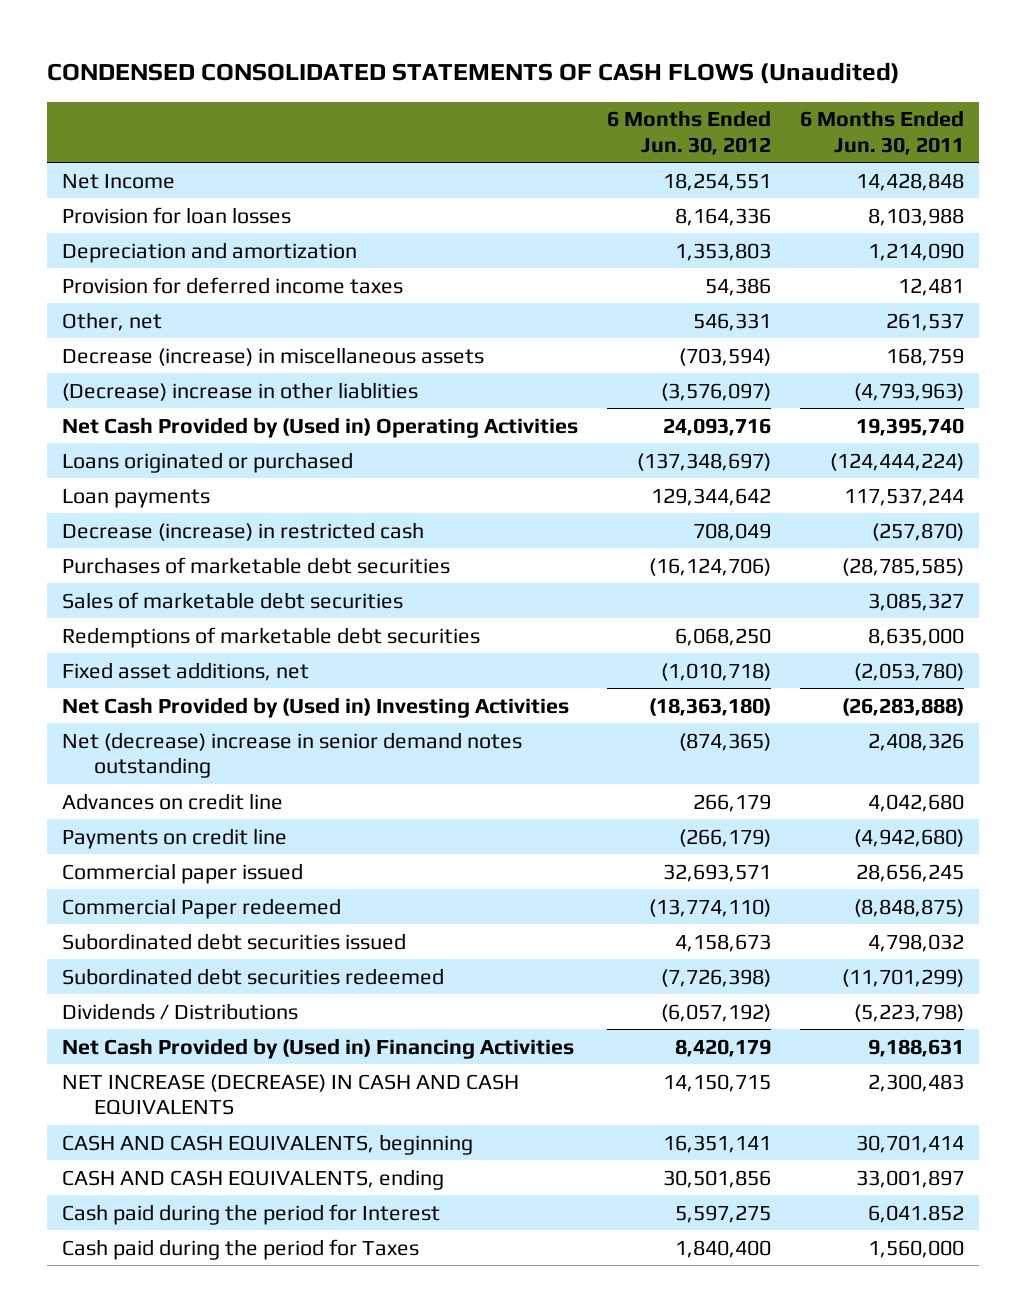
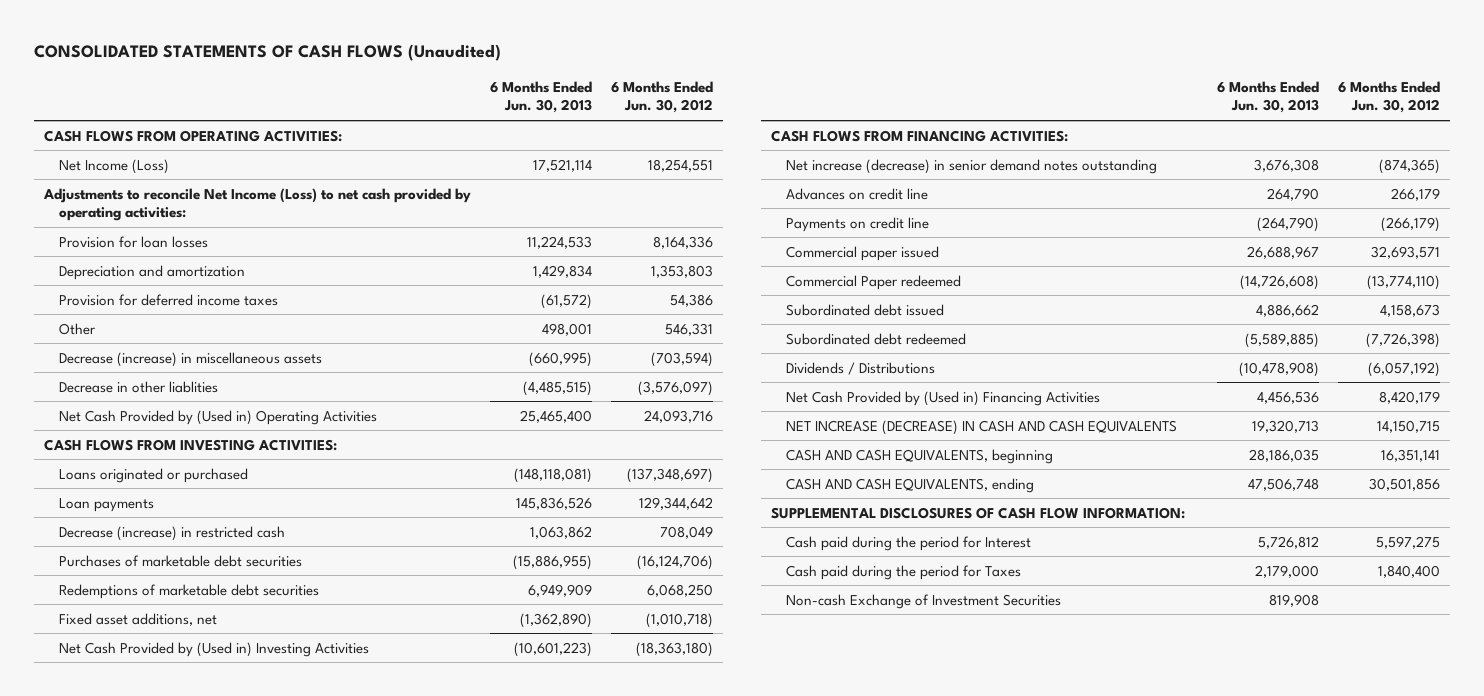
- CONDENSED CONSOLIDATED STATEMENTS OF CASH FLOWS (Unaudited)
+ CONSOLIDATED STATEMENTS OF CASH FLOWS (Unaudited)
- | 6 Months Ended Jun. 30, 2012 | 6 Months Ended Jun. 30, 2011
+ | 6 Months Ended Jun. 30, 2013 | 6 Months Ended Jun. 30, 2012
- Net Income | 18,254,551 | 14,428,848
+ CASH FLOWS FROM OPERATING ACTIVITIES:
+ Net Income (Loss) | 17,521,114 | 18,254,551
+ Adjustments to reconcile Net Income (Loss) to net cash provided by operating activities:
- Other, net | 546,331 | 261,537
+ Other | 498,001 | 546,331
- (Decrease) increase in other liablities | (3,576,097) | (4,793,963)
+ Decrease in other liablities | (4,485,515) | (3,576,097)
+ CASH FLOWS FROM INVESTING ACTIVITIES:
- Sales of marketable debt securities | | 3,085,327
- Net (decrease) increase in senior demand notes outstanding | (874,365) | 2,408,326
+ CASH FLOWS FROM FINANCING ACTIVITIES:
+ Net increase (decrease) in senior demand notes outstanding | 3,676,308 | (874,365)
- Subordinated debt securities issued | 4,158,673 | 4,798,032
- Subordinated debt securities redeemed | (7,726,398) | (11,701,299)
+ Subordinated debt issued | 4,886,662 | 4,158,673
+ Subordinated debt redeemed | (5,589,885) | (7,726,398)
+ SUPPLEMENTAL DISCLOSURES OF CASH FLOW INFORMATION:
+ Non-cash Exchange of Investment Securities | 819,908 |

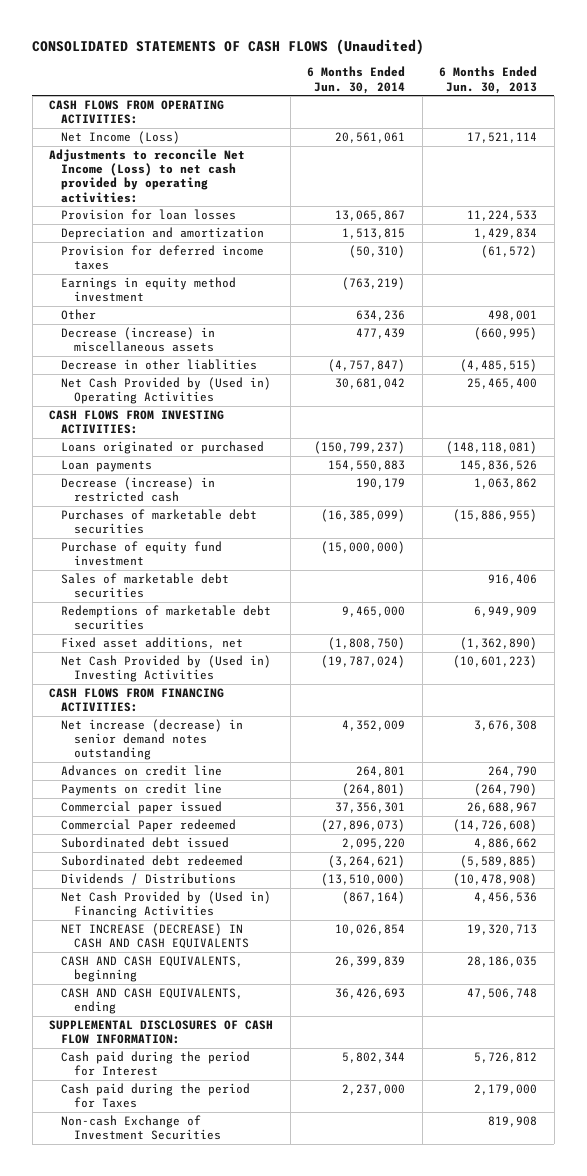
- | 6 Months Ended Jun. 30, 2013 | 6 Months Ended Jun. 30, 2012
+ | 6 Months Ended Jun. 30, 2014 | 6 Months Ended Jun. 30, 2013
+ Earnings in equity method investment | (763,219) |
+ Purchase of equity fund investment | (15,000,000) |
+ Sales of marketable debt securities | | 916,406

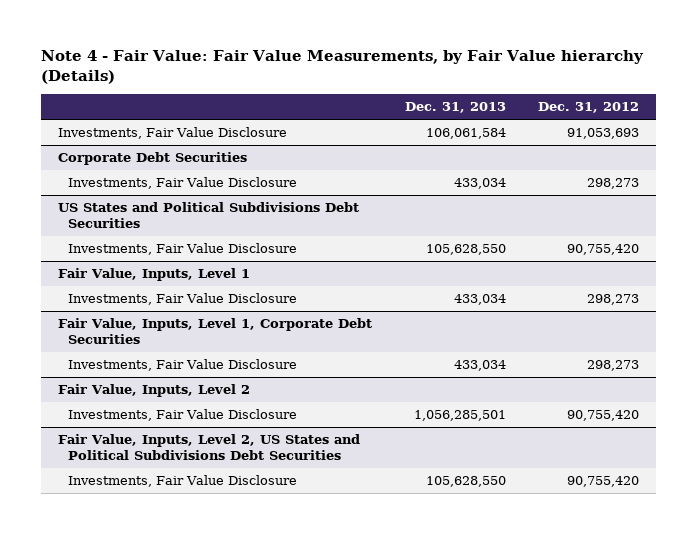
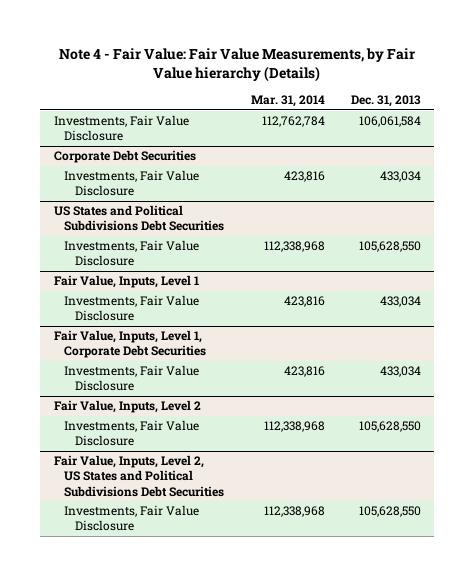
- | Dec. 31, 2013 | Dec. 31, 2012
+ | Mar. 31, 2014 | Dec. 31, 2013
@ Fair Value, Inputs, Level 2
- Investments, Fair Value Disclosure | 1,056,285,501 | 90,755,420
+ Investments, Fair Value Disclosure | 112,338,968 | 105,628,550

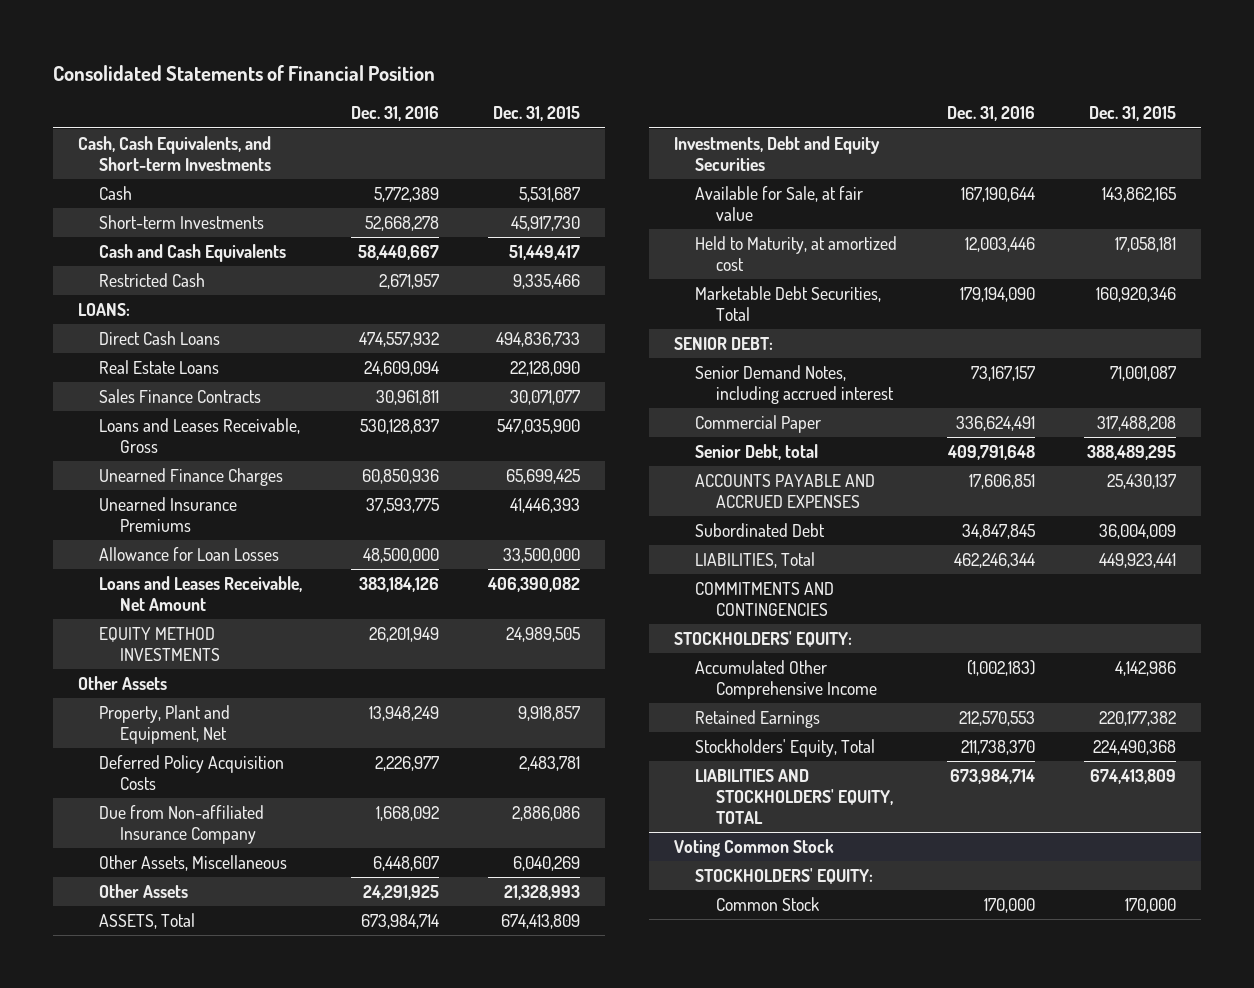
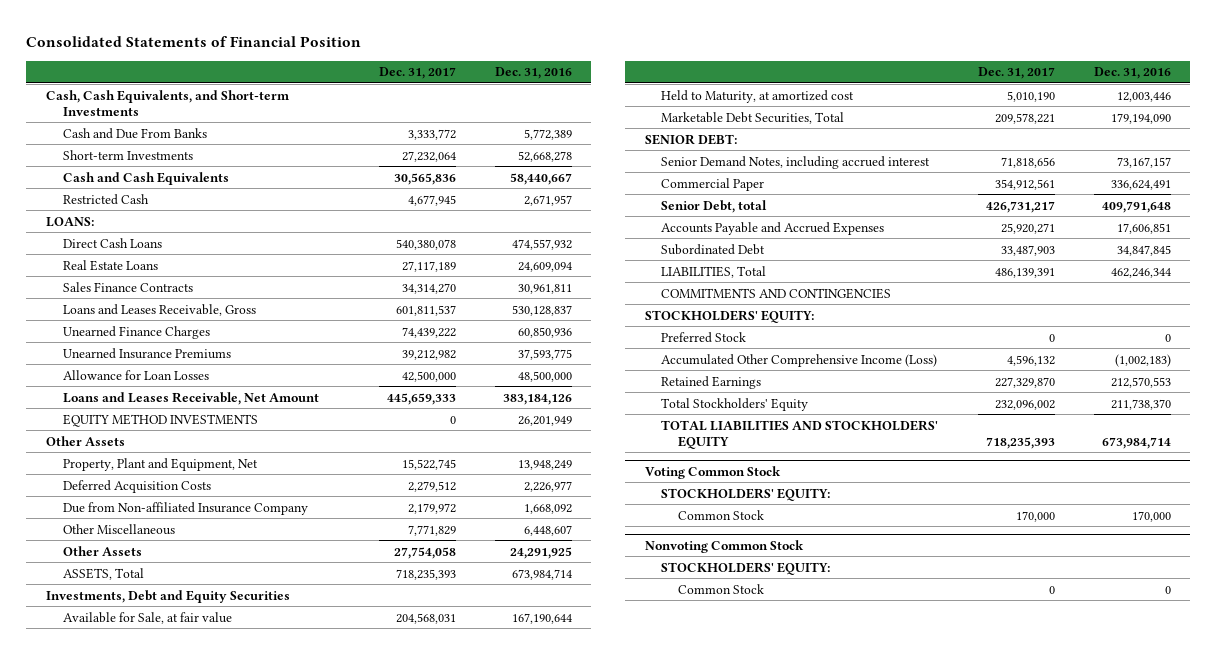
- | Dec. 31, 2016 | Dec. 31, 2015
+ | Dec. 31, 2017 | Dec. 31, 2016
- Cash | 5,772,389 | 5,531,687
+ Cash and Due From Banks | 3,333,772 | 5,772,389
- Deferred Policy Acquisition Costs | 2,226,977 | 2,483,781
+ Deferred Acquisition Costs | 2,279,512 | 2,226,977
- Other Assets, Miscellaneous | 6,448,607 | 6,040,269
+ Other Miscellaneous | 7,771,829 | 6,448,607
- ACCOUNTS PAYABLE AND ACCRUED EXPENSES | 17,606,851 | 25,430,137
+ Accounts Payable and Accrued Expenses | 25,920,271 | 17,606,851
- Accumulated Other Comprehensive Income | (1,002,183) | 4,142,986
+ Preferred Stock | 0 | 0
+ Accumulated Other Comprehensive Income (Loss) | 4,596,132 | (1,002,183)
- Stockholders' Equity, Total | 211,738,370 | 224,490,368
- LIABILITIES AND STOCKHOLDERS' EQUITY, TOTAL | 673,984,714 | 674,413,809
+ Total Stockholders' Equity | 232,096,002 | 211,738,370
+ TOTAL LIABILITIES AND STOCKHOLDERS' EQUITY | 718,235,393 | 673,984,714
+ Nonvoting Common Stock
+ STOCKHOLDERS' EQUITY:
+ Common Stock | 0 | 0

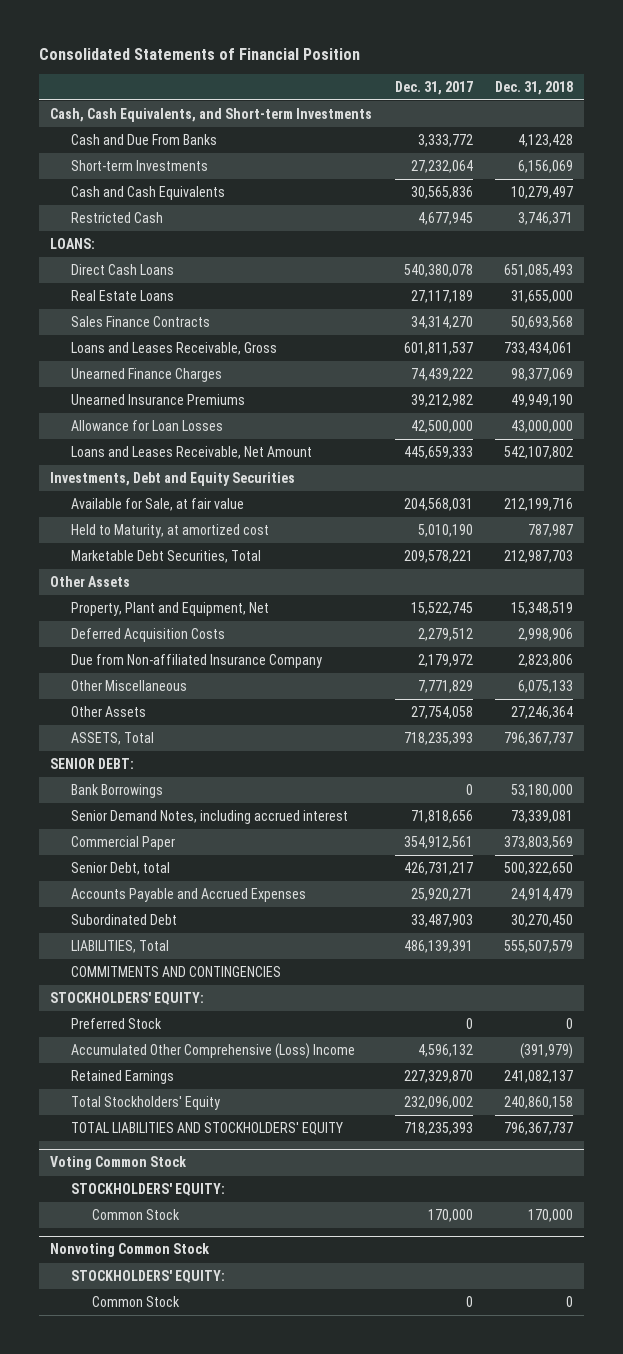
- | Dec. 31, 2017 | Dec. 31, 2016
+ | Dec. 31, 2017 | Dec. 31, 2018
- EQUITY METHOD INVESTMENTS | 0 | 26,201,949
moved up: Investments, Debt and Equity Securities
moved up: Available for Sale, at fair value | 204,568,031 | 212,199,716
moved up: Held to Maturity, at amortized cost | 5,010,190 | 787,987
moved up: Marketable Debt Securities, Total | 209,578,221 | 212,987,703
+ Bank Borrowings | 0 | 53,180,000
- Accumulated Other Comprehensive Income (Loss) | 4,596,132 | (1,002,183)
+ Accumulated Other Comprehensive (Loss) Income | 4,596,132 | (391,979)

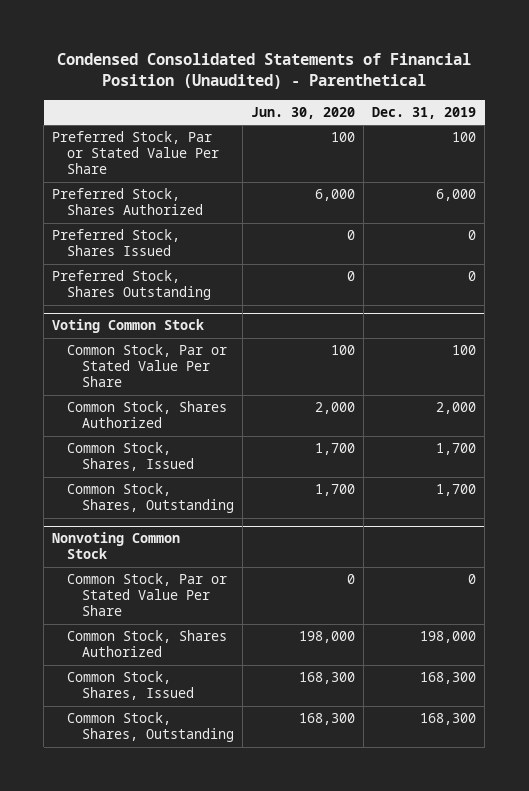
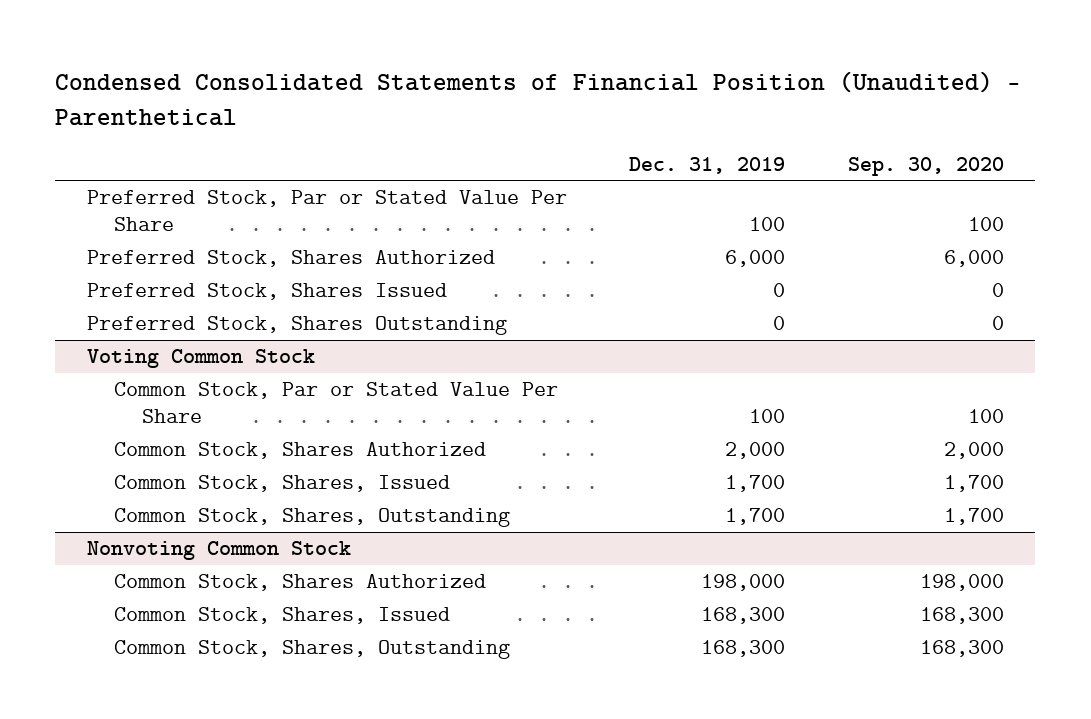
- | Jun. 30, 2020 | Dec. 31, 2019
+ | Dec. 31, 2019 | Sep. 30, 2020
@ Nonvoting Common Stock
- Common Stock, Par or Stated Value Per Share | 0 | 0

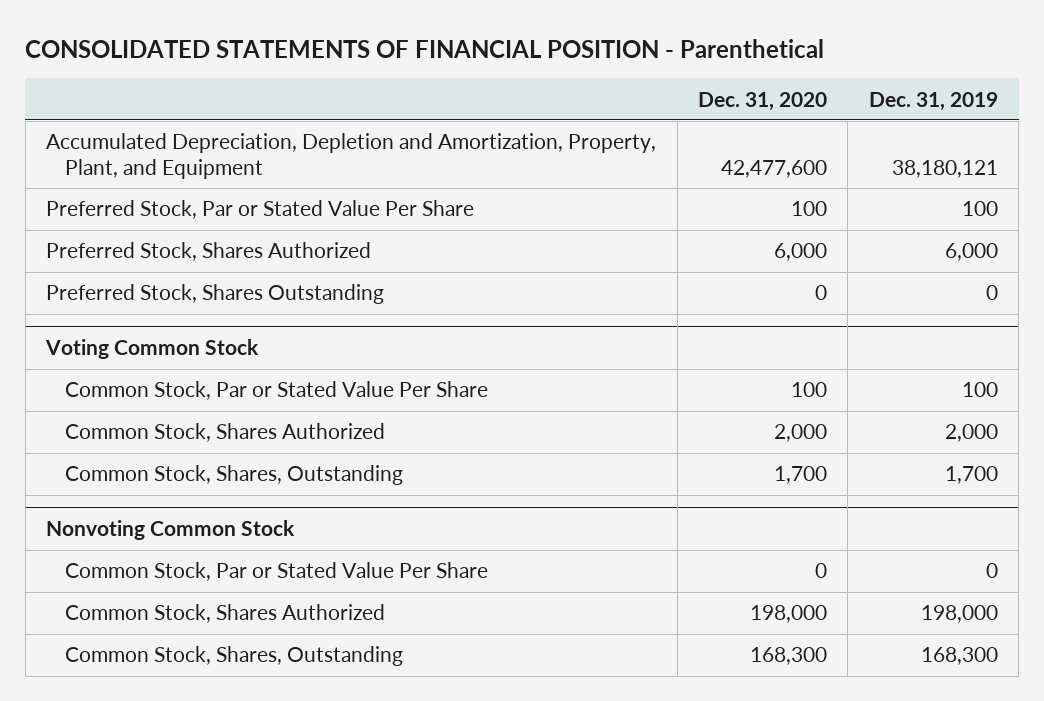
- Condensed Consolidated Statements of Financial Position (Unaudited) - Parenthetical
+ CONSOLIDATED STATEMENTS OF FINANCIAL POSITION - Parenthetical
- | Dec. 31, 2019 | Sep. 30, 2020
+ | Dec. 31, 2020 | Dec. 31, 2019
+ Accumulated Depreciation, Depletion and Amortization, Property, Plant, and Equipment | 42,477,600 | 38,180,121
- Preferred Stock, Shares Issued | 0 | 0
@ Voting Common Stock
- Common Stock, Shares, Issued | 1,700 | 1,700
@ Nonvoting Common Stock
+ Common Stock, Par or Stated Value Per Share | 0 | 0
- Common Stock, Shares, Issued | 168,300 | 168,300

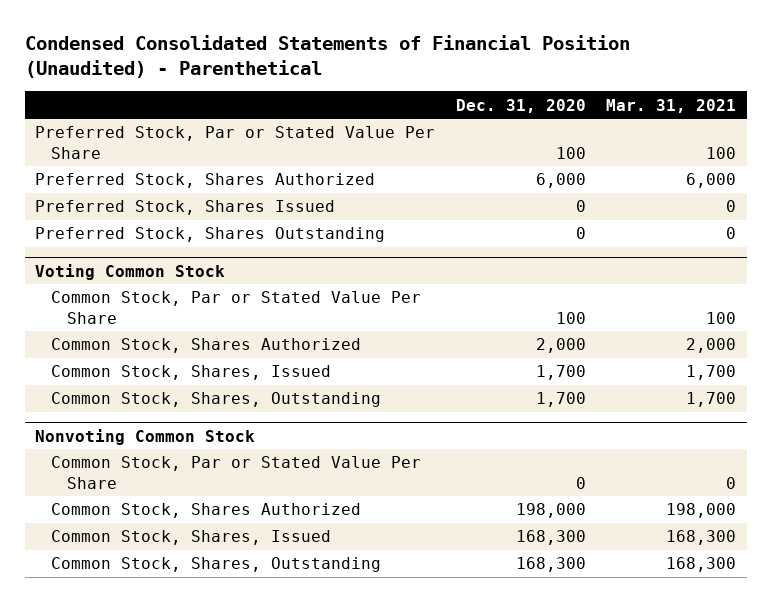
- CONSOLIDATED STATEMENTS OF FINANCIAL POSITION - Parenthetical
+ Condensed Consolidated Statements of Financial Position (Unaudited) - Parenthetical
- | Dec. 31, 2020 | Dec. 31, 2019
+ | Dec. 31, 2020 | Mar. 31, 2021
- Accumulated Depreciation, Depletion and Amortization, Property, Plant, and Equipment | 42,477,600 | 38,180,121
+ Preferred Stock, Shares Issued | 0 | 0
@ Voting Common Stock
+ Common Stock, Shares, Issued | 1,700 | 1,700
@ Nonvoting Common Stock
+ Common Stock, Shares, Issued | 168,300 | 168,300

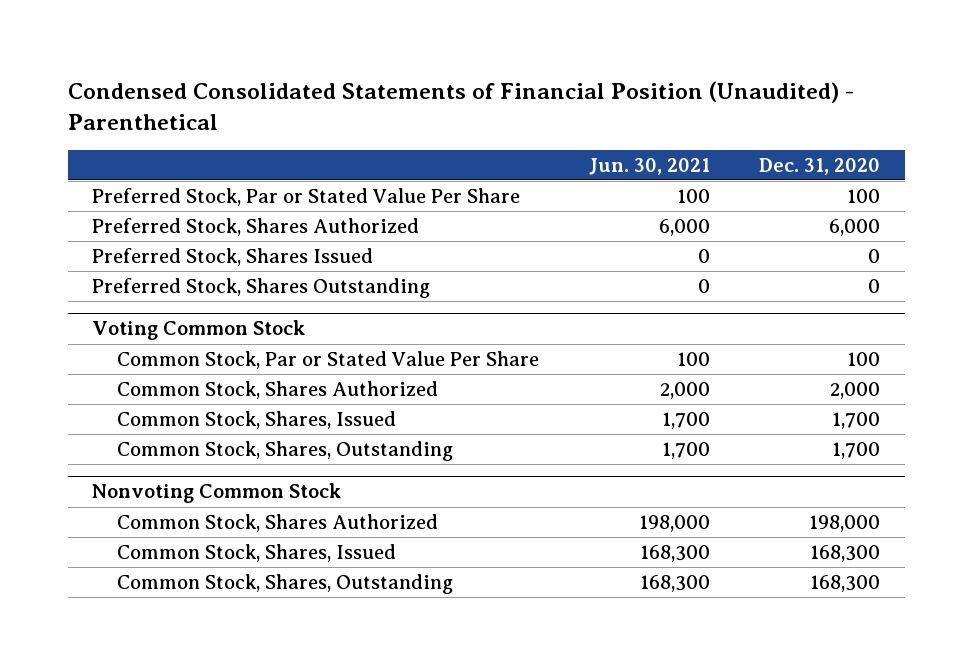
- | Dec. 31, 2020 | Mar. 31, 2021
+ | Jun. 30, 2021 | Dec. 31, 2020
@ Nonvoting Common Stock
- Common Stock, Par or Stated Value Per Share | 0 | 0

